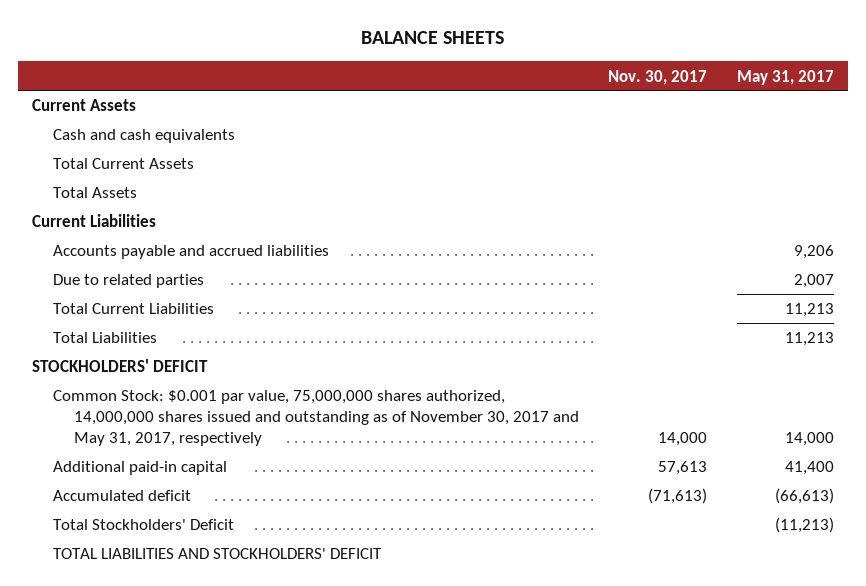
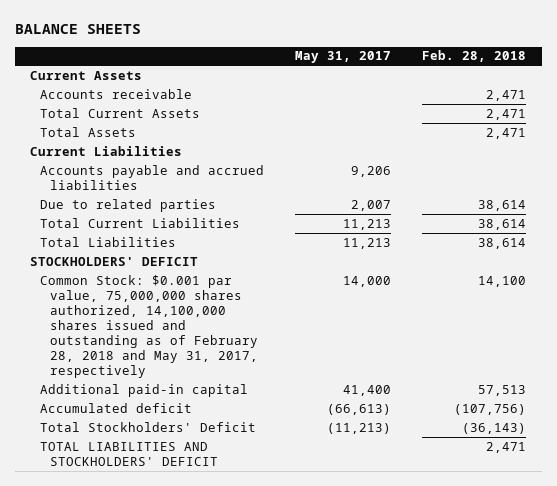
- | Nov. 30, 2017 | May 31, 2017
+ | May 31, 2017 | Feb. 28, 2018
- Cash and cash equivalents
+ Accounts receivable | | 2,471
- Common Stock: $0.001 par value, 75,000,000 shares authorized, 14,000,000 shares issued and outstanding as of November 30, 2017 and May 31, 2017, respectively | 14,000 | 14,000
+ Common Stock: $0.001 par value, 75,000,000 shares authorized, 14,100,000 shares issued and outstanding as of February 28, 2018 and May 31, 2017, respectively | 14,000 | 14,100

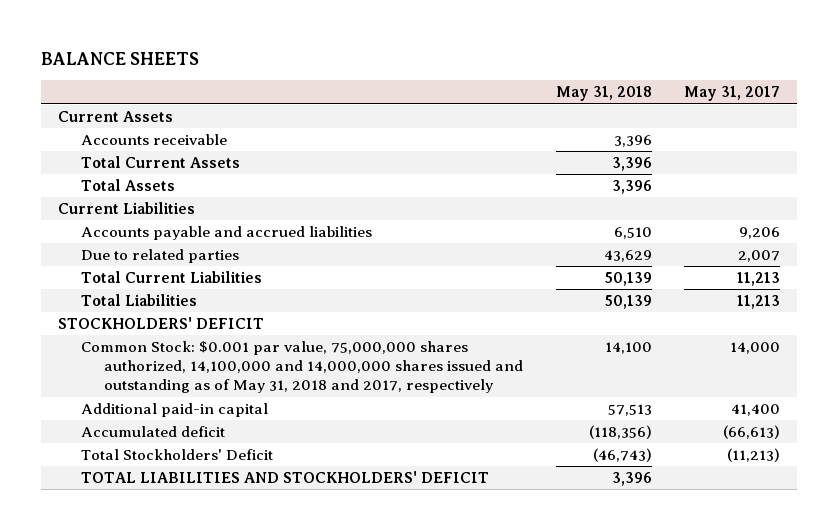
- | May 31, 2017 | Feb. 28, 2018
+ | May 31, 2018 | May 31, 2017
- Common Stock: $0.001 par value, 75,000,000 shares authorized, 14,100,000 shares issued and outstanding as of February 28, 2018 and May 31, 2017, respectively | 14,000 | 14,100
+ Common Stock: $0.001 par value, 75,000,000 shares authorized, 14,100,000 and 14,000,000 shares issued and outstanding as of May 31, 2018 and 2017, respectively | 14,100 | 14,000

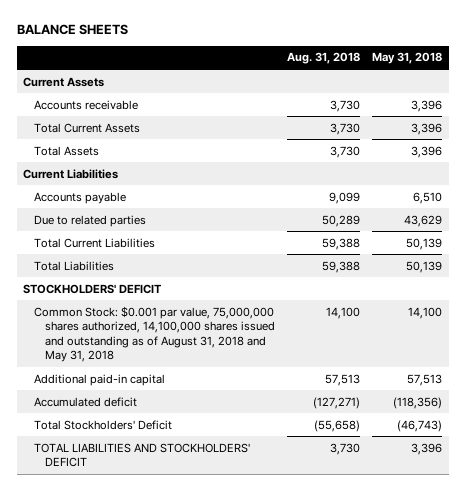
- | May 31, 2018 | May 31, 2017
+ | Aug. 31, 2018 | May 31, 2018
- Accounts payable and accrued liabilities | 6,510 | 9,206
+ Accounts payable | 9,099 | 6,510
- Common Stock: $0.001 par value, 75,000,000 shares authorized, 14,100,000 and 14,000,000 shares issued and outstanding as of May 31, 2018 and 2017, respectively | 14,100 | 14,000
+ Common Stock: $0.001 par value, 75,000,000 shares authorized, 14,100,000 shares issued and outstanding as of August 31, 2018 and May 31, 2018 | 14,100 | 14,100

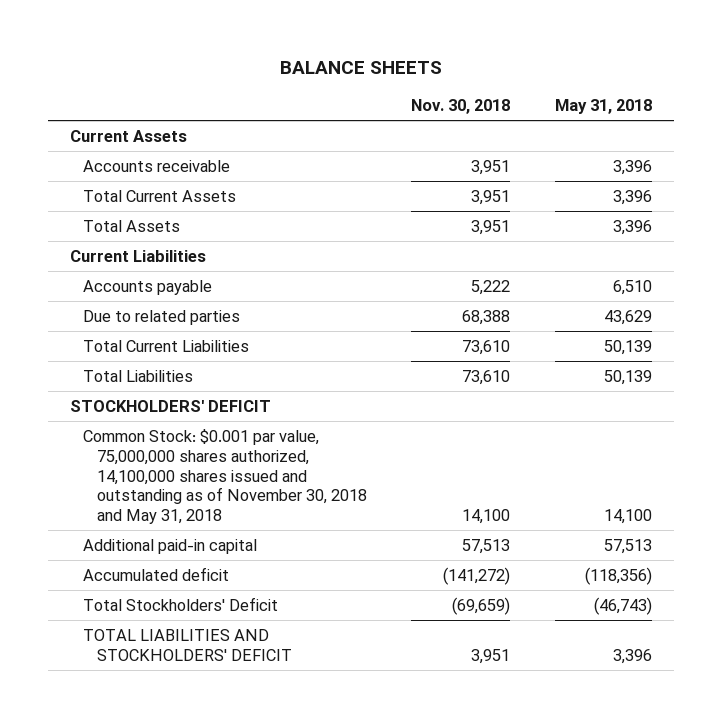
- | Aug. 31, 2018 | May 31, 2018
+ | Nov. 30, 2018 | May 31, 2018
- Common Stock: $0.001 par value, 75,000,000 shares authorized, 14,100,000 shares issued and outstanding as of August 31, 2018 and May 31, 2018 | 14,100 | 14,100
+ Common Stock: $0.001 par value, 75,000,000 shares authorized, 14,100,000 shares issued and outstanding as of November 30, 2018 and May 31, 2018 | 14,100 | 14,100

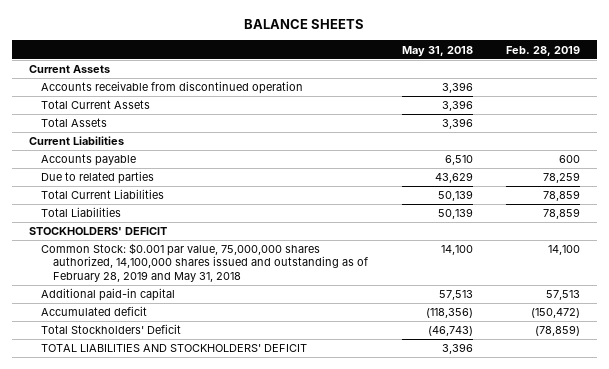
- | Nov. 30, 2018 | May 31, 2018
+ | May 31, 2018 | Feb. 28, 2019
- Accounts receivable | 3,951 | 3,396
+ Accounts receivable from discontinued operation | 3,396 |
- Common Stock: $0.001 par value, 75,000,000 shares authorized, 14,100,000 shares issued and outstanding as of November 30, 2018 and May 31, 2018 | 14,100 | 14,100
+ Common Stock: $0.001 par value, 75,000,000 shares authorized, 14,100,000 shares issued and outstanding as of February 28, 2019 and May 31, 2018 | 14,100 | 14,100

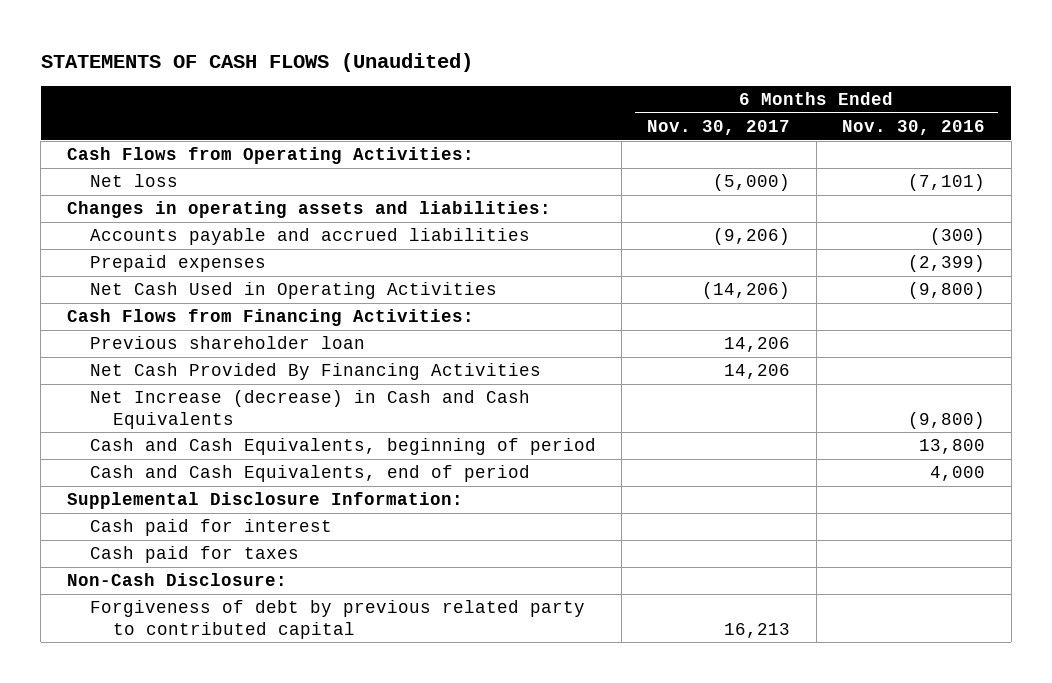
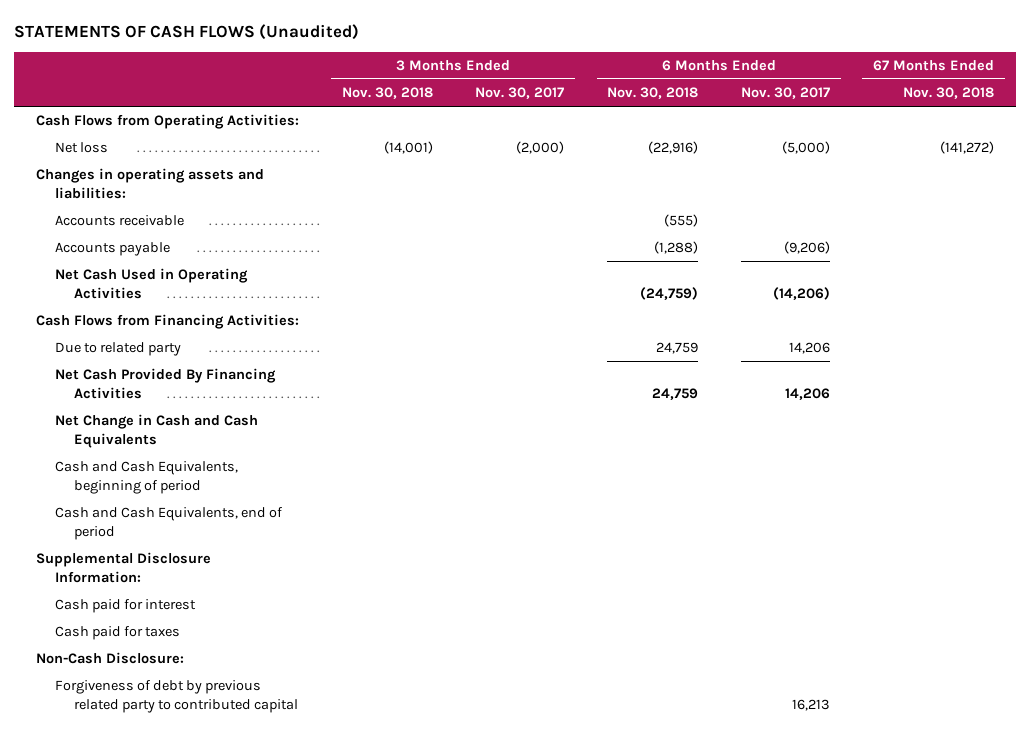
- | 6 Months Ended Nov. 30, 2017 | 6 Months Ended Nov. 30, 2016
+ | 3 Months Ended Nov. 30, 2018 | 3 Months Ended Nov. 30, 2017 | 6 Months Ended Nov. 30, 2018 | 6 Months Ended Nov. 30, 2017 | 67 Months Ended Nov. 30, 2018
- Accounts payable and accrued liabilities | (9,206) | (300)
- Prepaid expenses | | (2,399)
+ Accounts receivable | | | (555) | |
+ Accounts payable | | | (1,288) | (9,206) |
- Previous shareholder loan | 14,206 |
+ Due to related party | | | 24,759 | 14,206 |
- Net Increase (decrease) in Cash and Cash Equivalents | | (9,800)
+ Net Change in Cash and Cash Equivalents

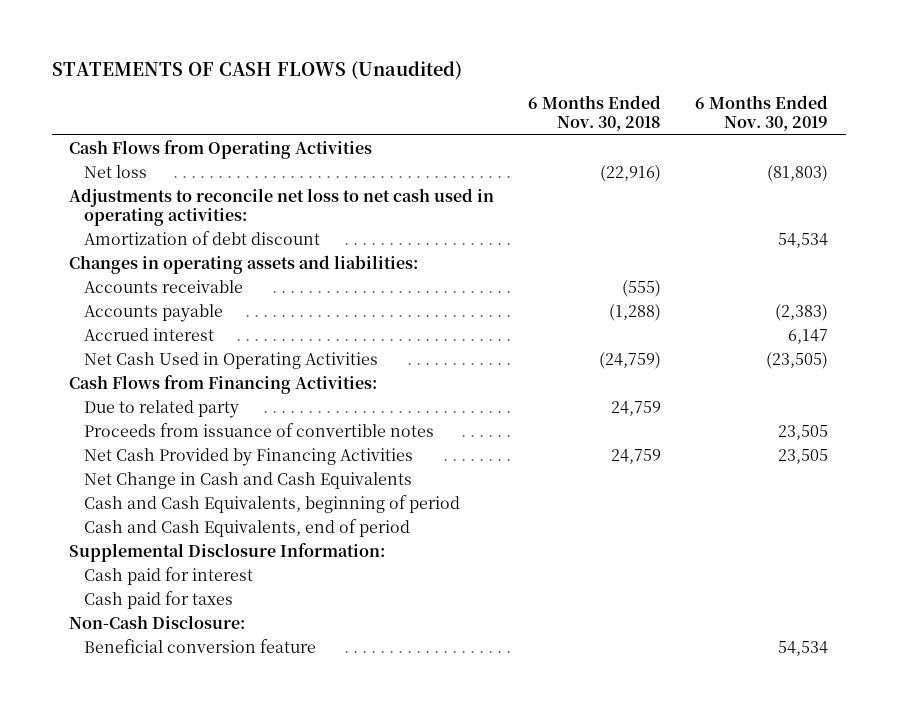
- | 3 Months Ended Nov. 30, 2018 | 3 Months Ended Nov. 30, 2017 | 6 Months Ended Nov. 30, 2018 | 6 Months Ended Nov. 30, 2017 | 67 Months Ended Nov. 30, 2018
+ | 6 Months Ended Nov. 30, 2018 | 6 Months Ended Nov. 30, 2019
- Cash Flows from Operating Activities:
+ Cash Flows from Operating Activities
+ Adjustments to reconcile net loss to net cash used in operating activities:
+ Amortization of debt discount | | 54,534
+ Accrued interest | | 6,147
- Net Cash Provided By Financing Activities | | | 24,759 | 14,206 |
+ Proceeds from issuance of convertible notes | | 23,505
+ Net Cash Provided by Financing Activities | 24,759 | 23,505
- Forgiveness of debt by previous related party to contributed capital | | | | 16,213 |
+ Beneficial conversion feature | | 54,534

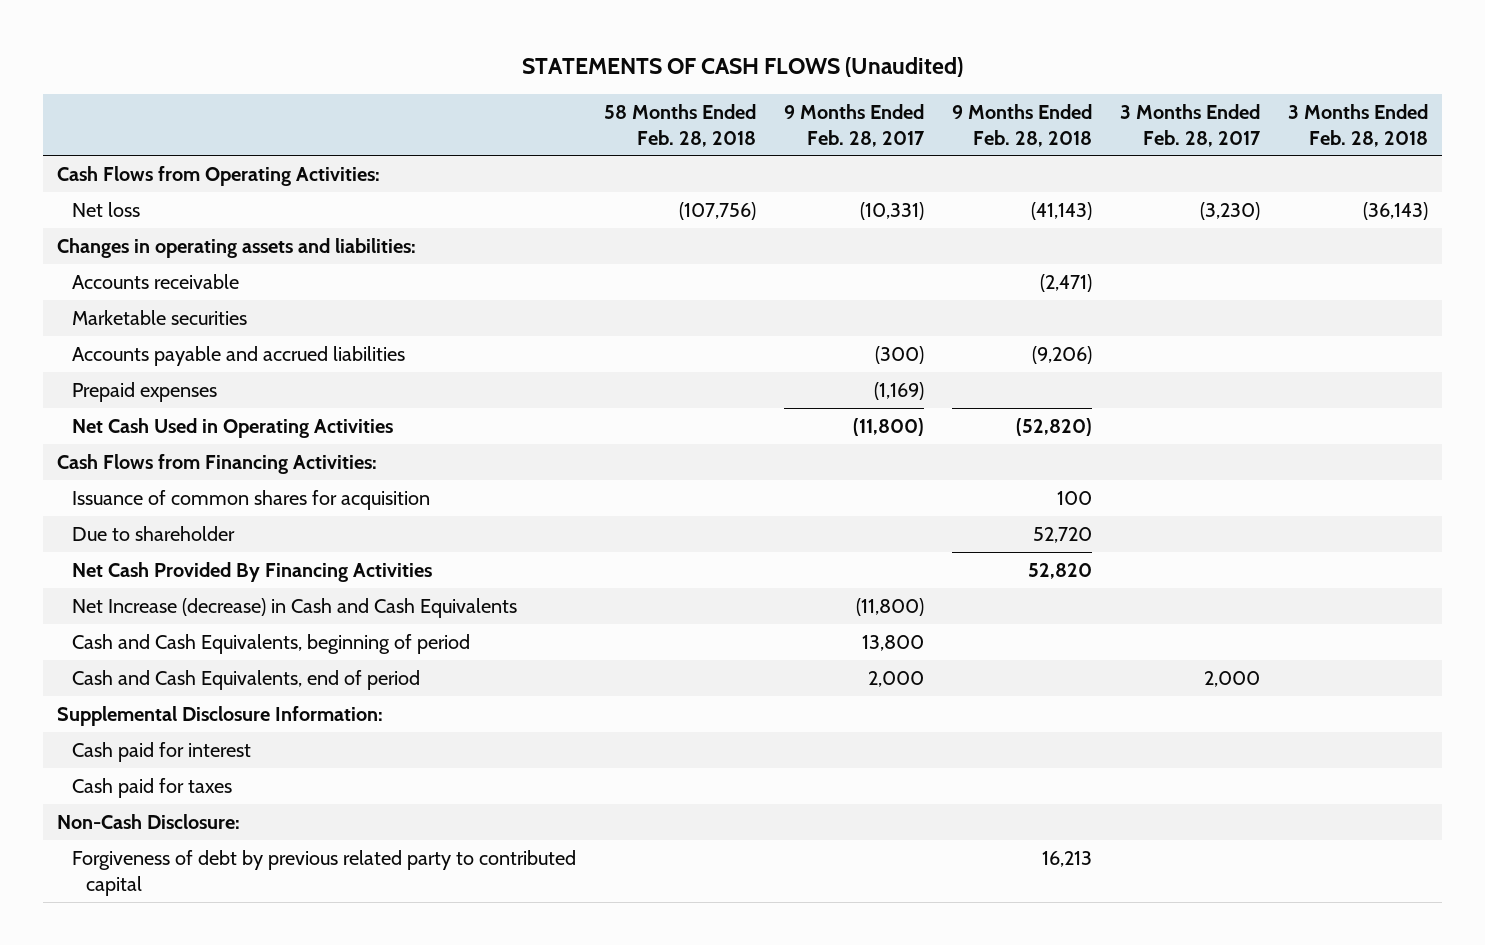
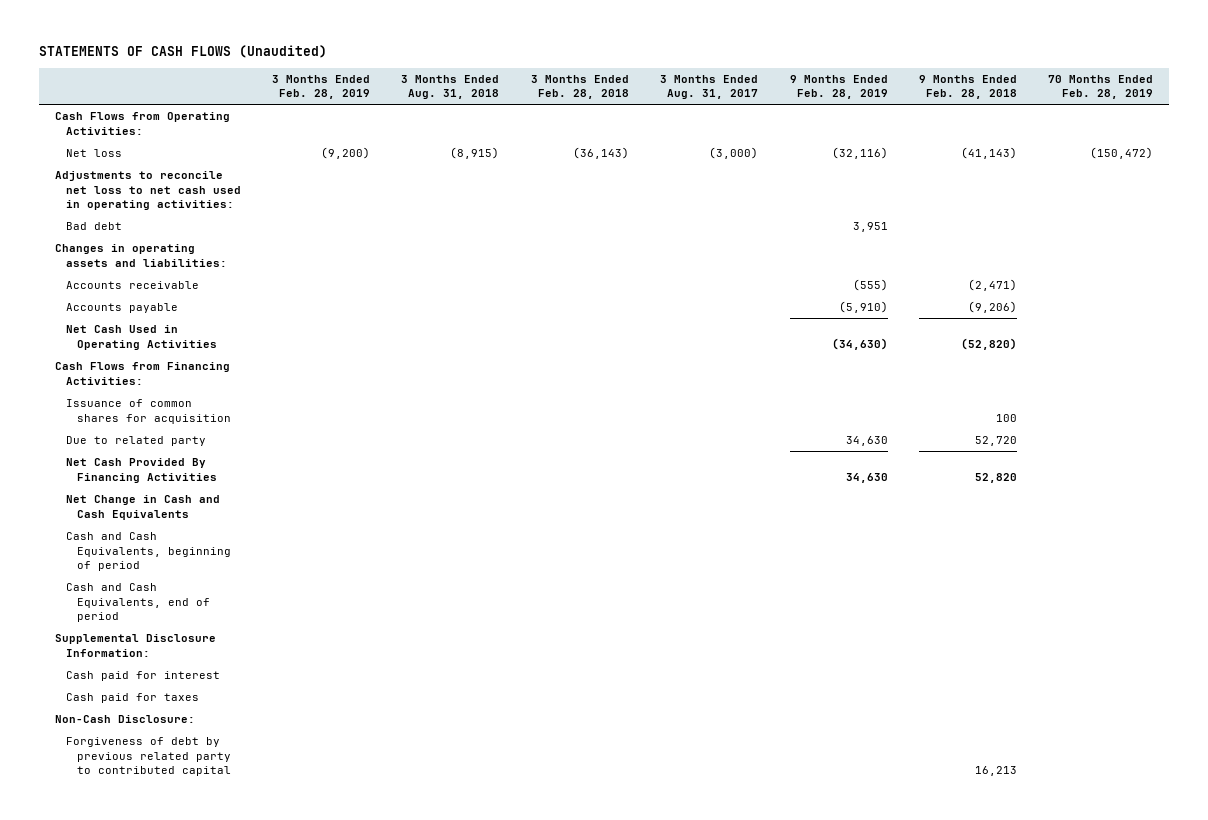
- | 58 Months Ended Feb. 28, 2018 | 9 Months Ended Feb. 28, 2017 | 9 Months Ended Feb. 28, 2018 | 3 Months Ended Feb. 28, 2017 | 3 Months Ended Feb. 28, 2018
+ | 3 Months Ended Feb. 28, 2019 | 3 Months Ended Aug. 31, 2018 | 3 Months Ended Feb. 28, 2018 | 3 Months Ended Aug. 31, 2017 | 9 Months Ended Feb. 28, 2019 | 9 Months Ended Feb. 28, 2018 | 70 Months Ended Feb. 28, 2019
+ Adjustments to reconcile net loss to net cash used in operating activities:
+ Bad debt | | | | | 3,951 | |
- Marketable securities
- Accounts payable and accrued liabilities | | (300) | (9,206) | |
- Prepaid expenses | | (1,169) | | |
+ Accounts payable | | | | | (5,910) | (9,206) |
- Due to shareholder | | | 52,720 | |
+ Due to related party | | | | | 34,630 | 52,720 |
- Net Increase (decrease) in Cash and Cash Equivalents | | (11,800) | | |
+ Net Change in Cash and Cash Equivalents

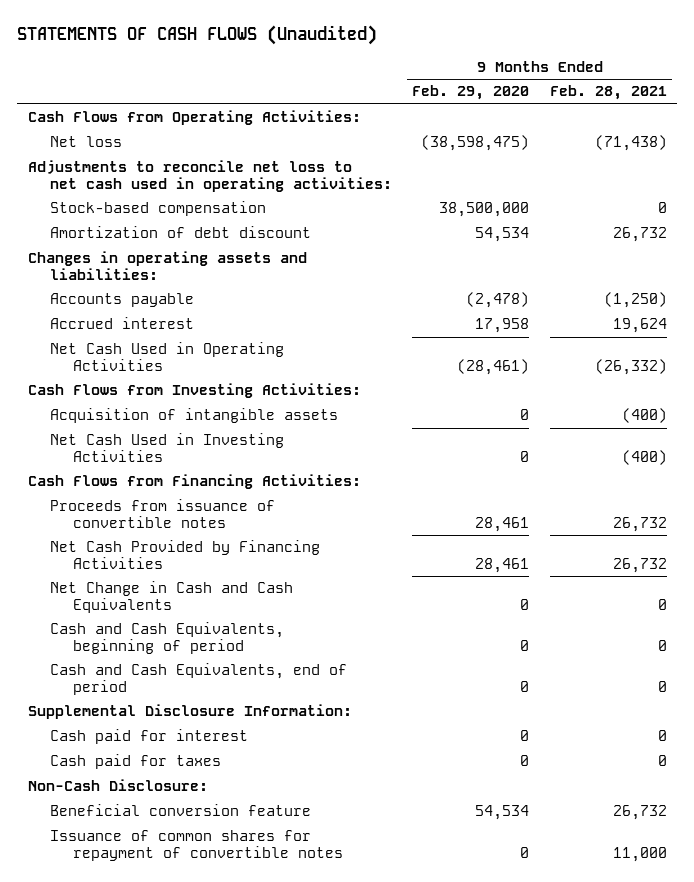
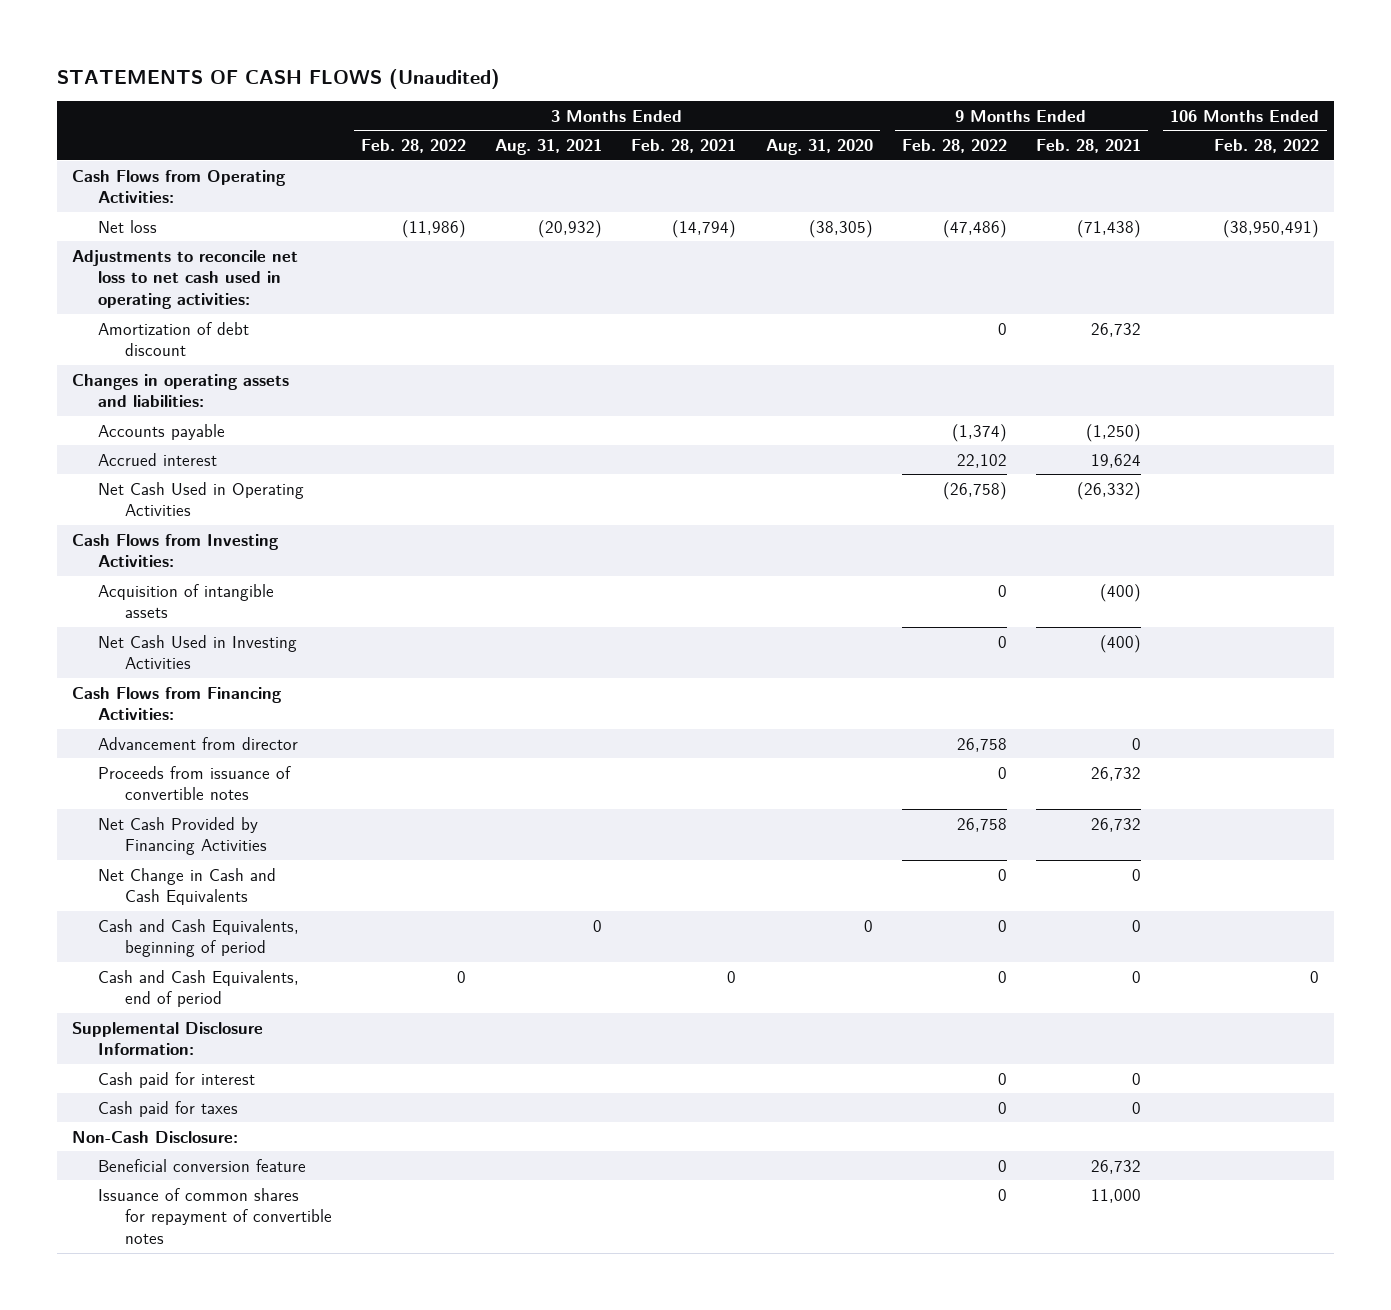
- | 9 Months Ended Feb. 29, 2020 | 9 Months Ended Feb. 28, 2021
+ | 3 Months Ended Feb. 28, 2022 | 3 Months Ended Aug. 31, 2021 | 3 Months Ended Feb. 28, 2021 | 3 Months Ended Aug. 31, 2020 | 9 Months Ended Feb. 28, 2022 | 9 Months Ended Feb. 28, 2021 | 106 Months Ended Feb. 28, 2022
- Stock-based compensation | 38,500,000 | 0
+ Advancement from director | | | | | 26,758 | 0 |

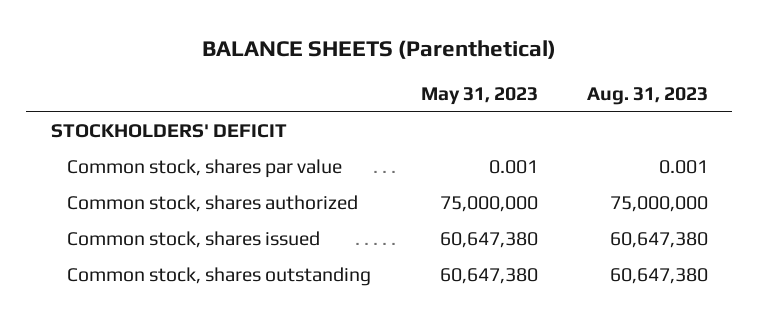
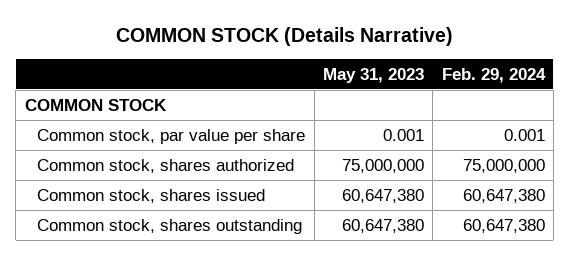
- BALANCE SHEETS (Parenthetical)
+ COMMON STOCK (Details Narrative)
- | May 31, 2023 | Aug. 31, 2023
+ | May 31, 2023 | Feb. 29, 2024
- STOCKHOLDERS' DEFICIT
- Common stock, shares par value | 0.001 | 0.001
+ COMMON STOCK
+ Common stock, par value per share | 0.001 | 0.001

